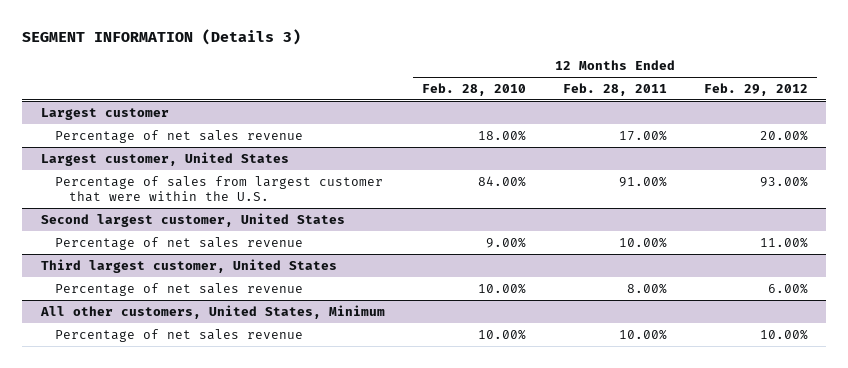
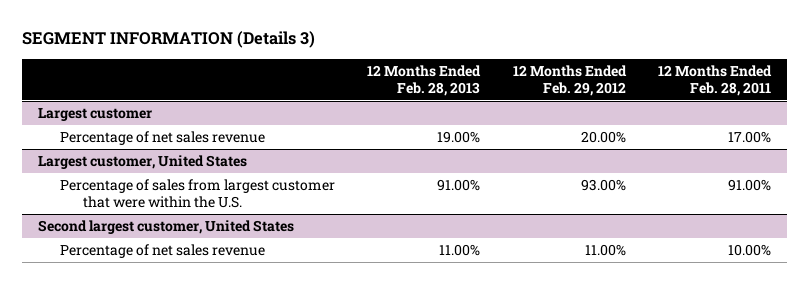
- | 12 Months Ended Feb. 28, 2010 | 12 Months Ended Feb. 28, 2011 | 12 Months Ended Feb. 29, 2012
+ | 12 Months Ended Feb. 28, 2013 | 12 Months Ended Feb. 29, 2012 | 12 Months Ended Feb. 28, 2011
- Third largest customer, United States
- Percentage of net sales revenue | 10.00% | 8.00% | 6.00%
- All other customers, United States, Minimum
- Percentage of net sales revenue | 10.00% | 10.00% | 10.00%

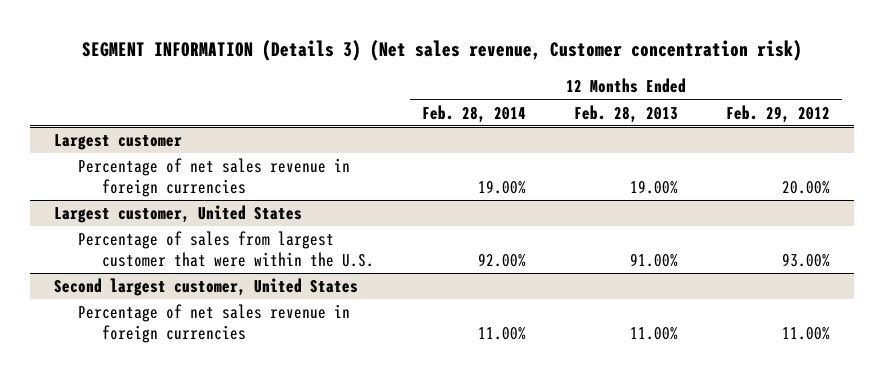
- SEGMENT INFORMATION (Details 3)
+ SEGMENT INFORMATION (Details 3) (Net sales revenue, Customer concentration risk)
- | 12 Months Ended Feb. 28, 2013 | 12 Months Ended Feb. 29, 2012 | 12 Months Ended Feb. 28, 2011
+ | 12 Months Ended Feb. 28, 2014 | 12 Months Ended Feb. 28, 2013 | 12 Months Ended Feb. 29, 2012
@ Largest customer
- Percentage of net sales revenue | 19.00% | 20.00% | 17.00%
+ Percentage of net sales revenue in foreign currencies | 19.00% | 19.00% | 20.00%
@ Second largest customer, United States
- Percentage of net sales revenue | 11.00% | 11.00% | 10.00%
+ Percentage of net sales revenue in foreign currencies | 11.00% | 11.00% | 11.00%

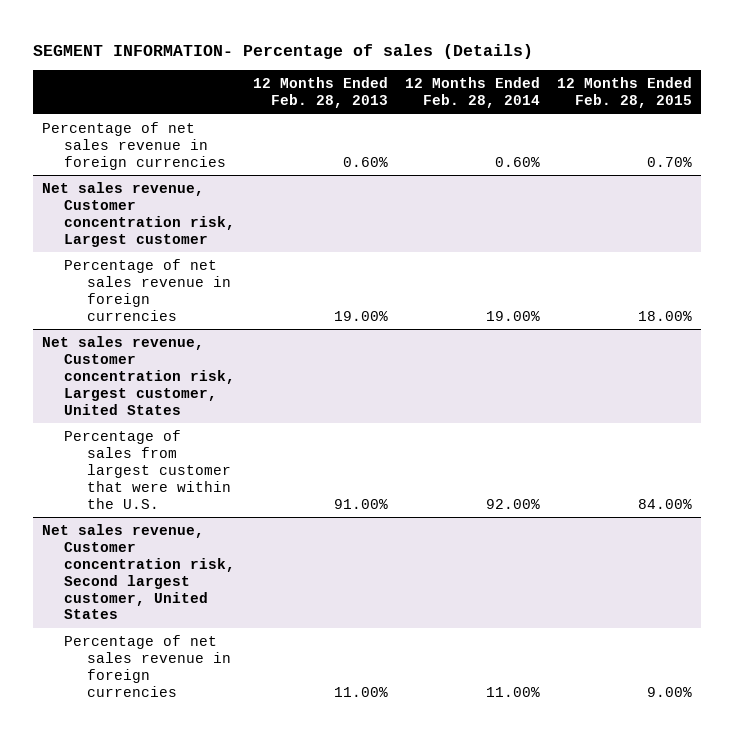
- SEGMENT INFORMATION (Details 3) (Net sales revenue, Customer concentration risk)
+ SEGMENT INFORMATION- Percentage of sales (Details)
- | 12 Months Ended Feb. 28, 2014 | 12 Months Ended Feb. 28, 2013 | 12 Months Ended Feb. 29, 2012
+ | 12 Months Ended Feb. 28, 2013 | 12 Months Ended Feb. 28, 2014 | 12 Months Ended Feb. 28, 2015
- Largest customer
+ Percentage of net sales revenue in foreign currencies | 0.60% | 0.60% | 0.70%
+ Net sales revenue, Customer concentration risk, Largest customer
- Largest customer, United States
+ Net sales revenue, Customer concentration risk, Largest customer, United States
- Second largest customer, United States
+ Net sales revenue, Customer concentration risk, Second largest customer, United States

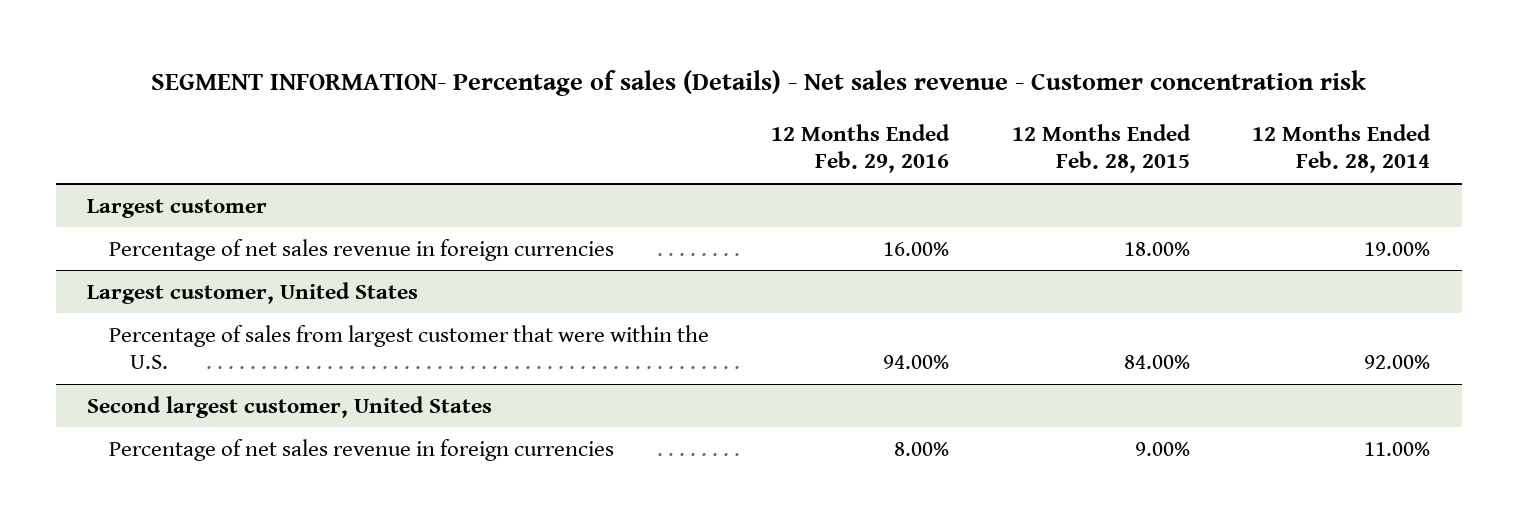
- SEGMENT INFORMATION- Percentage of sales (Details)
+ SEGMENT INFORMATION- Percentage of sales (Details) - Net sales revenue - Customer concentration risk
- | 12 Months Ended Feb. 28, 2013 | 12 Months Ended Feb. 28, 2014 | 12 Months Ended Feb. 28, 2015
+ | 12 Months Ended Feb. 29, 2016 | 12 Months Ended Feb. 28, 2015 | 12 Months Ended Feb. 28, 2014
- Percentage of net sales revenue in foreign currencies | 0.60% | 0.60% | 0.70%
- Net sales revenue, Customer concentration risk, Largest customer
+ Largest customer
- Net sales revenue, Customer concentration risk, Largest customer, United States
+ Largest customer, United States
- Net sales revenue, Customer concentration risk, Second largest customer, United States
+ Second largest customer, United States

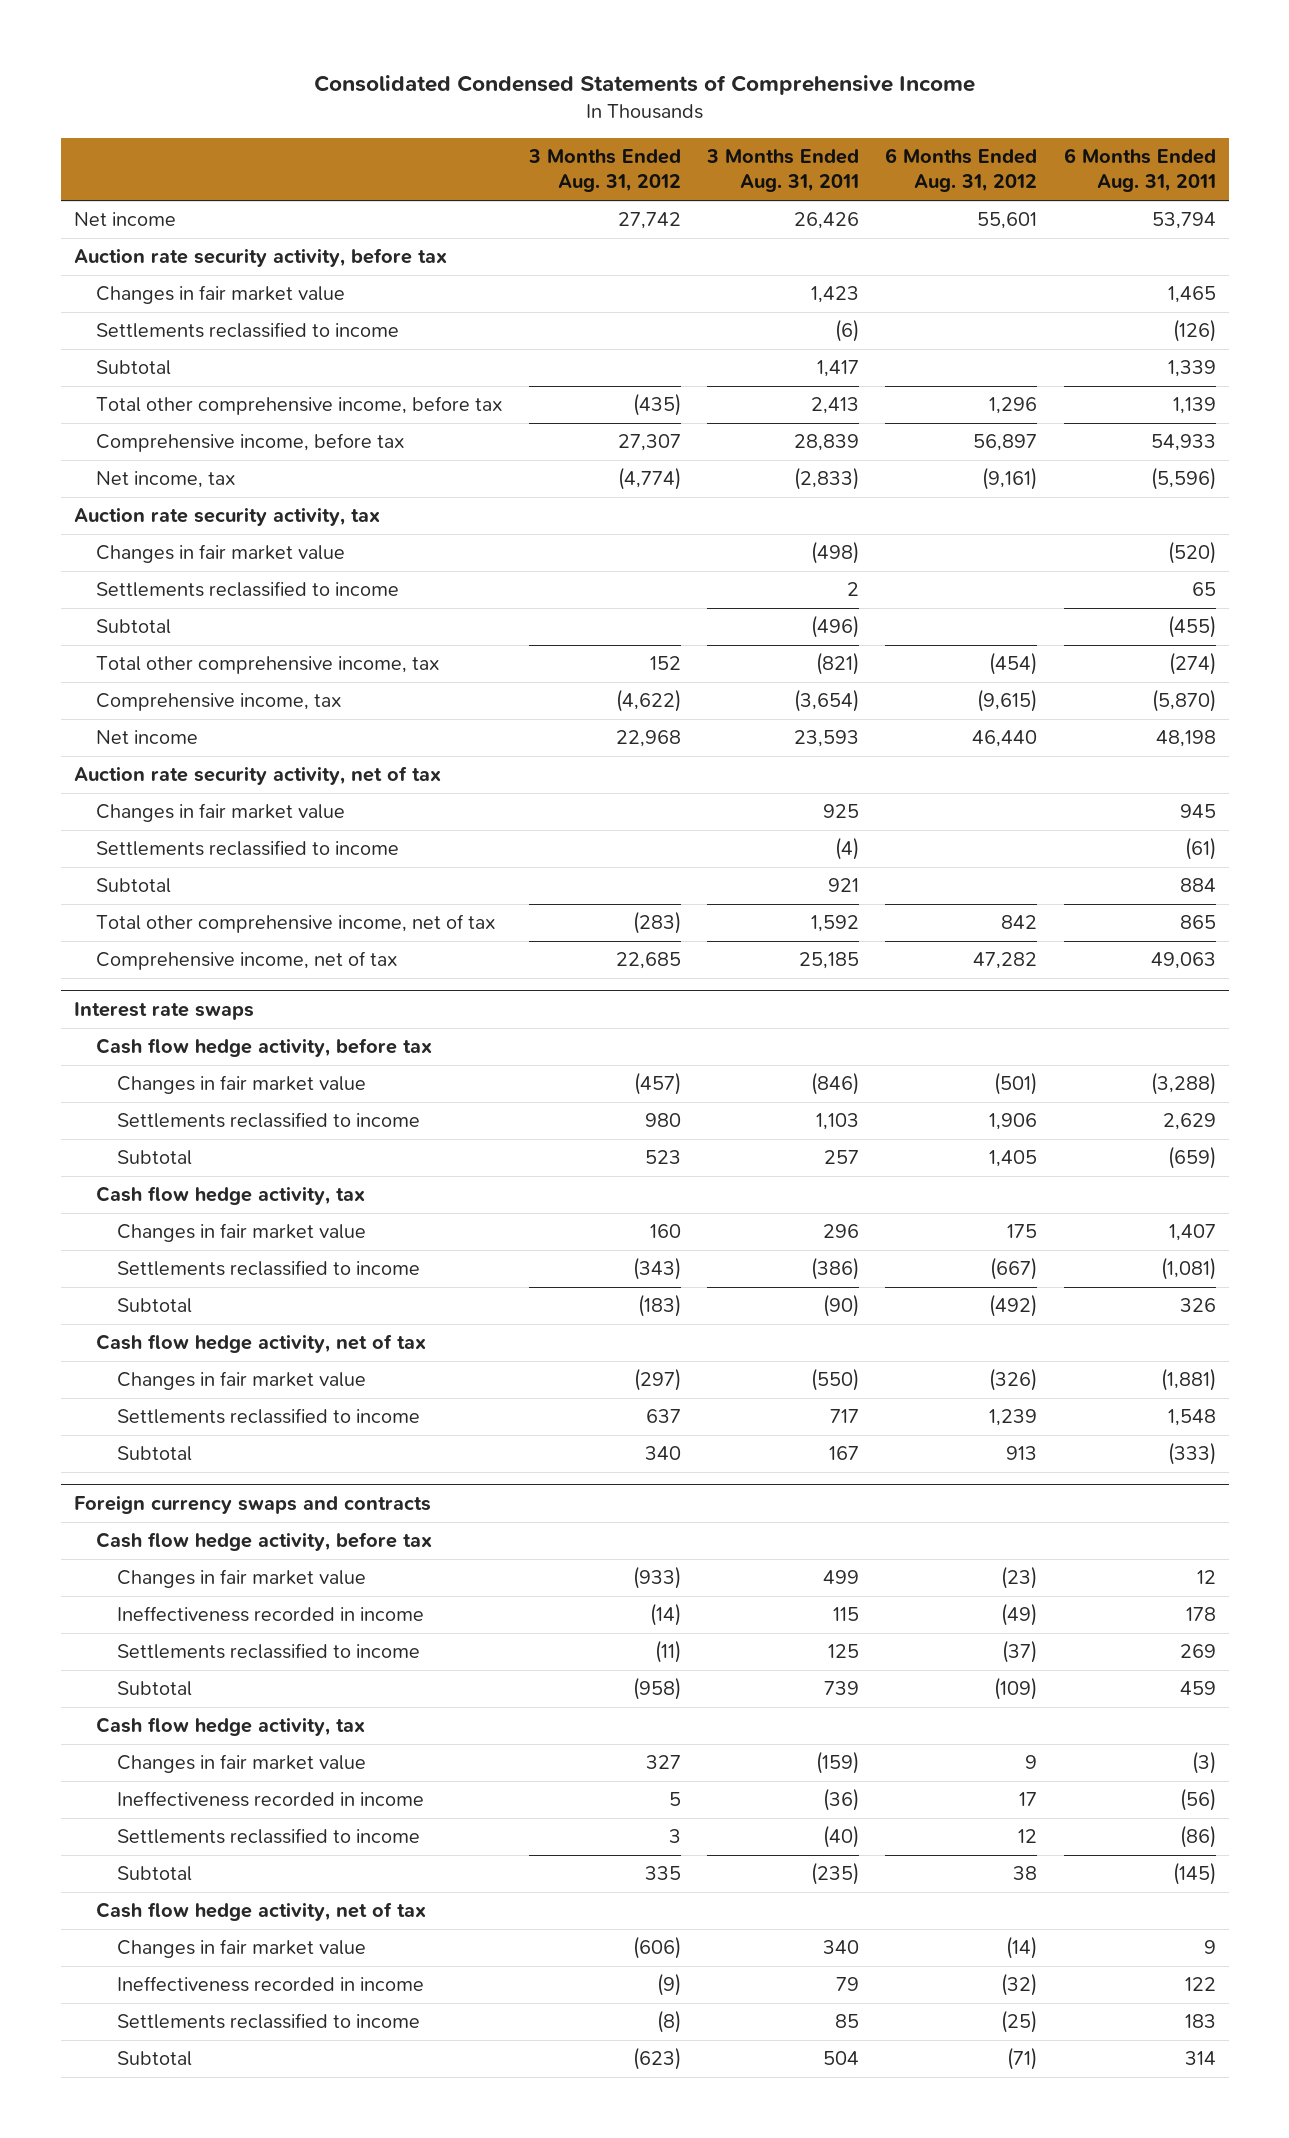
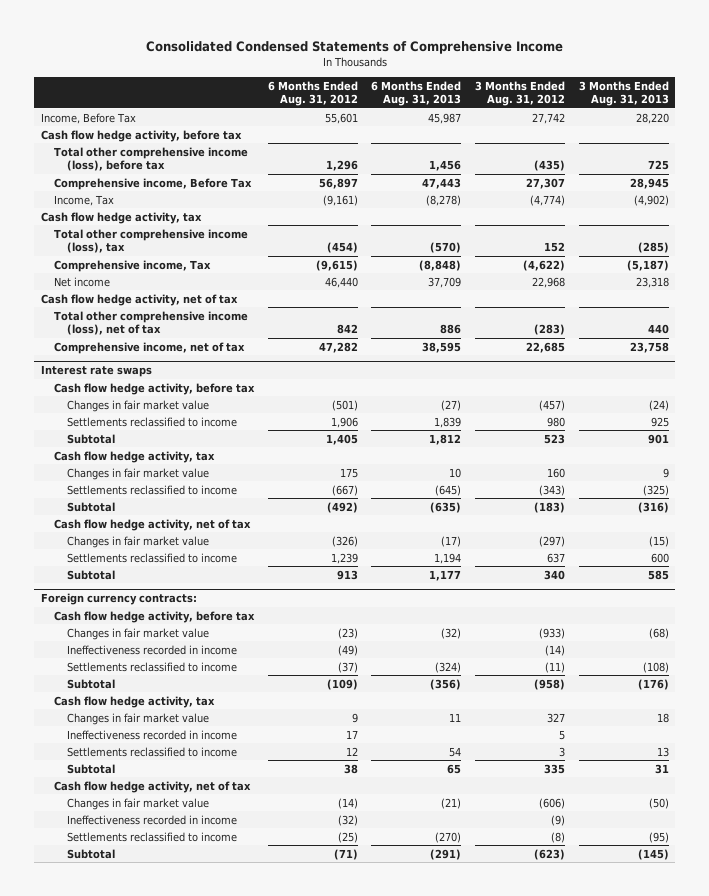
- | 3 Months Ended Aug. 31, 2012 | 3 Months Ended Aug. 31, 2011 | 6 Months Ended Aug. 31, 2012 | 6 Months Ended Aug. 31, 2011
+ | 6 Months Ended Aug. 31, 2012 | 6 Months Ended Aug. 31, 2013 | 3 Months Ended Aug. 31, 2012 | 3 Months Ended Aug. 31, 2013
- Net income | 27,742 | 26,426 | 55,601 | 53,794
- Auction rate security activity, before tax
- Changes in fair market value | | 1,423 | | 1,465
- Settlements reclassified to income | | (6) | | (126)
- Subtotal | | 1,417 | | 1,339
- Total other comprehensive income, before tax | (435) | 2,413 | 1,296 | 1,139
- Comprehensive income, before tax | 27,307 | 28,839 | 56,897 | 54,933
- Net income, tax | (4,774) | (2,833) | (9,161) | (5,596)
- Auction rate security activity, tax
- Changes in fair market value | | (498) | | (520)
- Settlements reclassified to income | | 2 | | 65
- Subtotal | | (496) | | (455)
- Total other comprehensive income, tax | 152 | (821) | (454) | (274)
- Comprehensive income, tax | (4,622) | (3,654) | (9,615) | (5,870)
+ Income, Before Tax | 55,601 | 45,987 | 27,742 | 28,220
+ Cash flow hedge activity, before tax
+ Total other comprehensive income (loss), before tax | 1,296 | 1,456 | (435) | 725
+ Comprehensive income, Before Tax | 56,897 | 47,443 | 27,307 | 28,945
+ Income, Tax | (9,161) | (8,278) | (4,774) | (4,902)
+ Cash flow hedge activity, tax
+ Total other comprehensive income (loss), tax | (454) | (570) | 152 | (285)
+ Comprehensive income, Tax | (9,615) | (8,848) | (4,622) | (5,187)
- Auction rate security activity, net of tax
- Changes in fair market value | | 925 | | 945
- Settlements reclassified to income | | (4) | | (61)
- Subtotal | | 921 | | 884
- Total other comprehensive income, net of tax | (283) | 1,592 | 842 | 865
+ Cash flow hedge activity, net of tax
+ Total other comprehensive income (loss), net of tax | 842 | 886 | (283) | 440
- Foreign currency swaps and contracts
+ Foreign currency contracts:

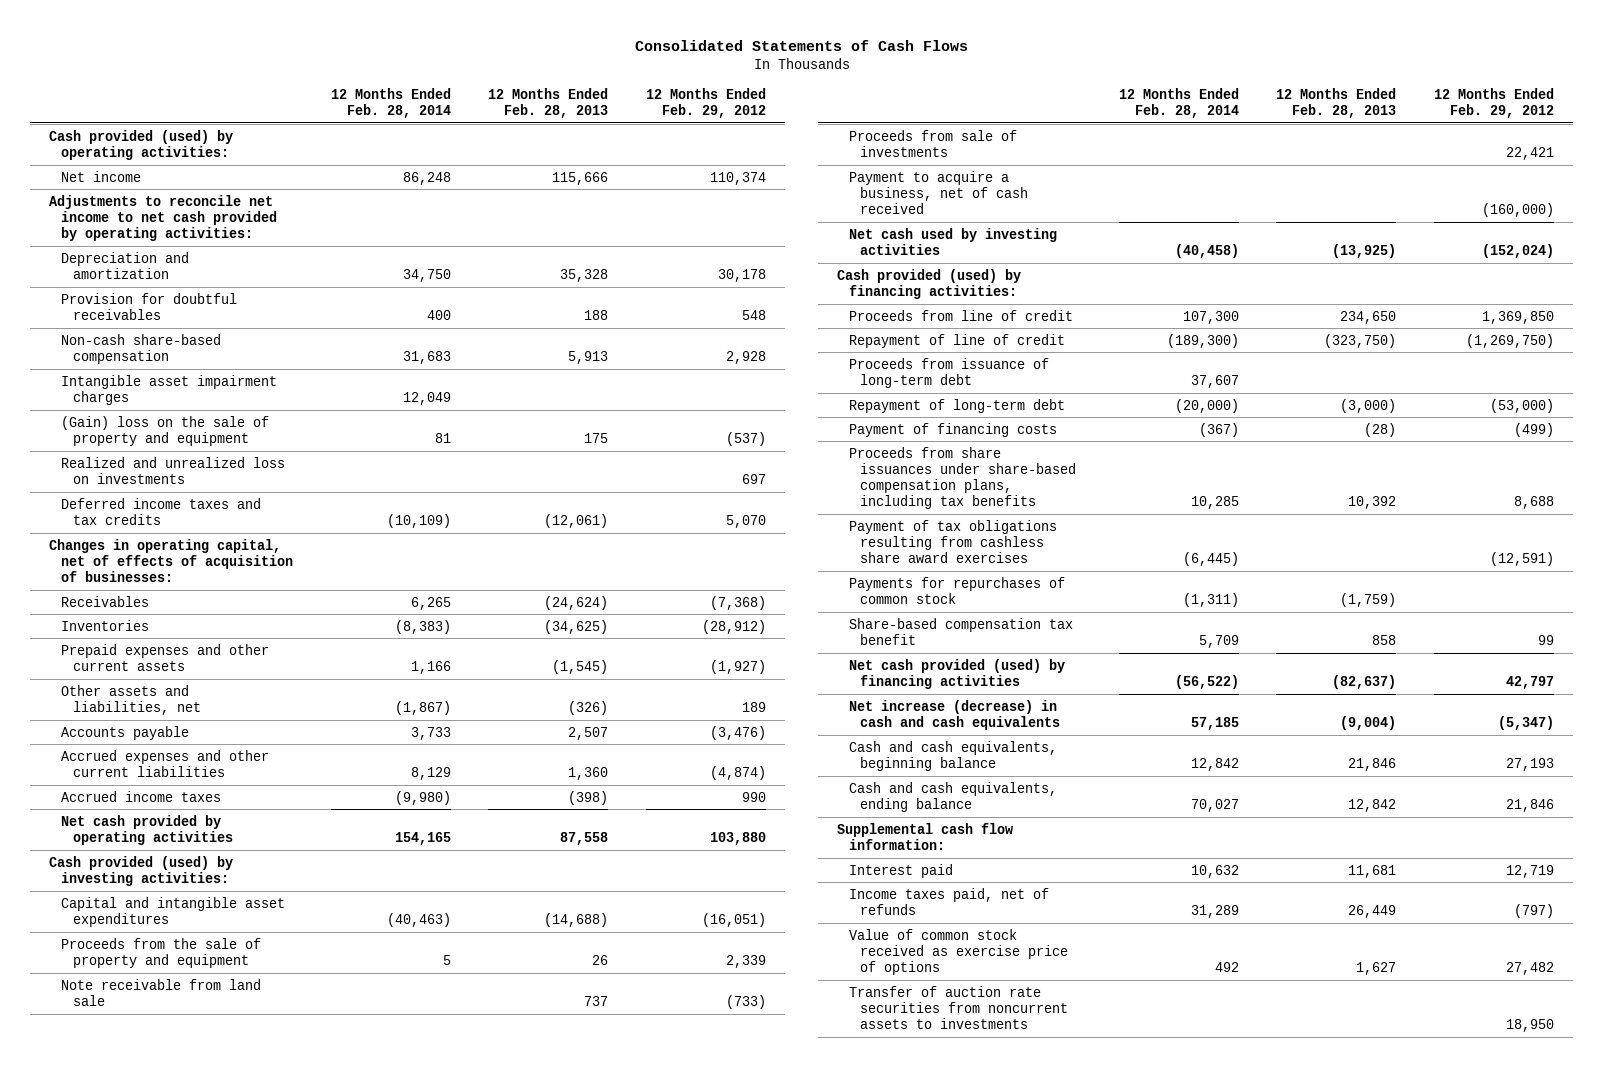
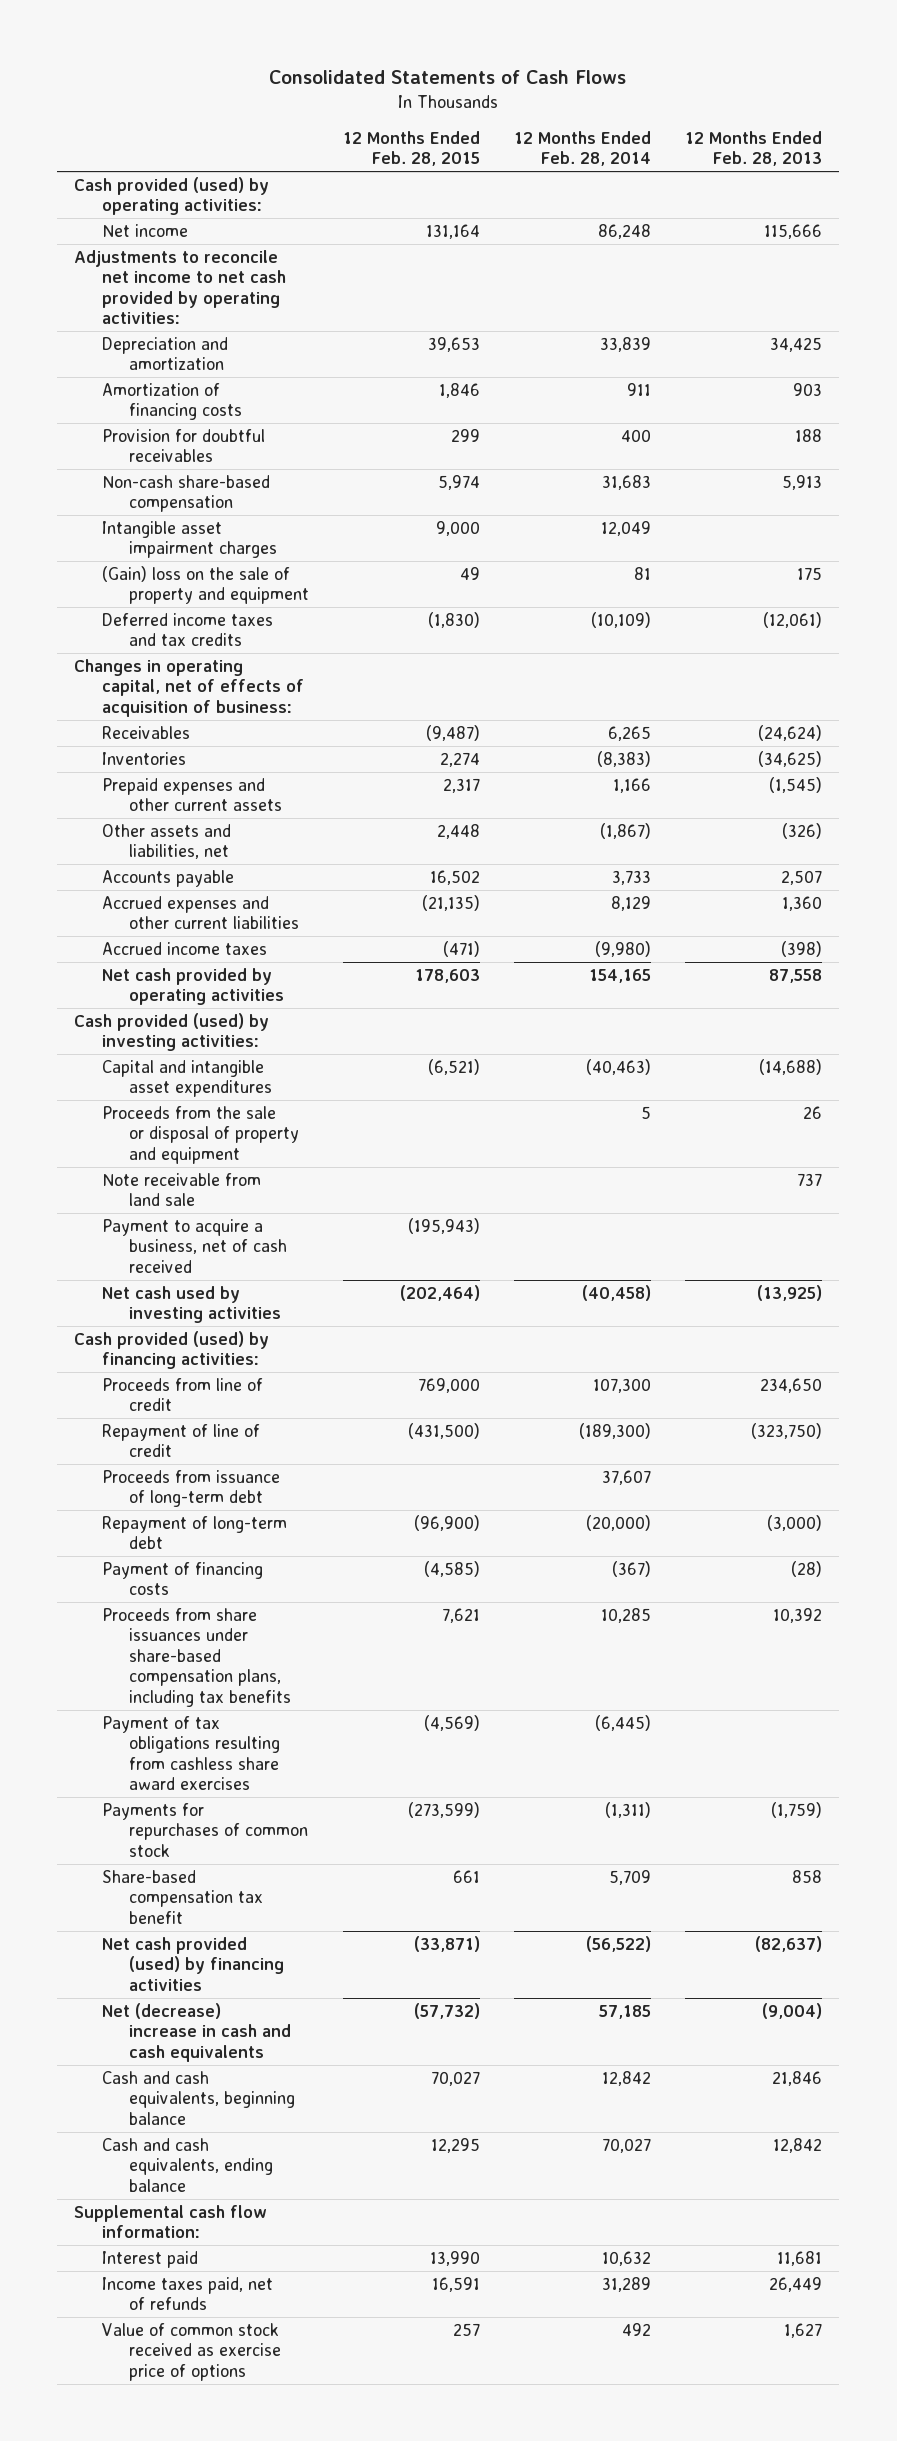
- | 12 Months Ended Feb. 28, 2014 | 12 Months Ended Feb. 28, 2013 | 12 Months Ended Feb. 29, 2012
+ | 12 Months Ended Feb. 28, 2015 | 12 Months Ended Feb. 28, 2014 | 12 Months Ended Feb. 28, 2013
- Depreciation and amortization | 34,750 | 35,328 | 30,178
+ Depreciation and amortization | 39,653 | 33,839 | 34,425
+ Amortization of financing costs | 1,846 | 911 | 903
- Realized and unrealized loss on investments | | | 697
- Changes in operating capital, net of effects of acquisition of businesses:
+ Changes in operating capital, net of effects of acquisition of business:
- Proceeds from the sale of property and equipment | 5 | 26 | 2,339
+ Proceeds from the sale or disposal of property and equipment | | 5 | 26
- Proceeds from sale of investments | | | 22,421
- Net increase (decrease) in cash and cash equivalents | 57,185 | (9,004) | (5,347)
+ Net (decrease) increase in cash and cash equivalents | (57,732) | 57,185 | (9,004)
- Transfer of auction rate securities from noncurrent assets to investments | | | 18,950

